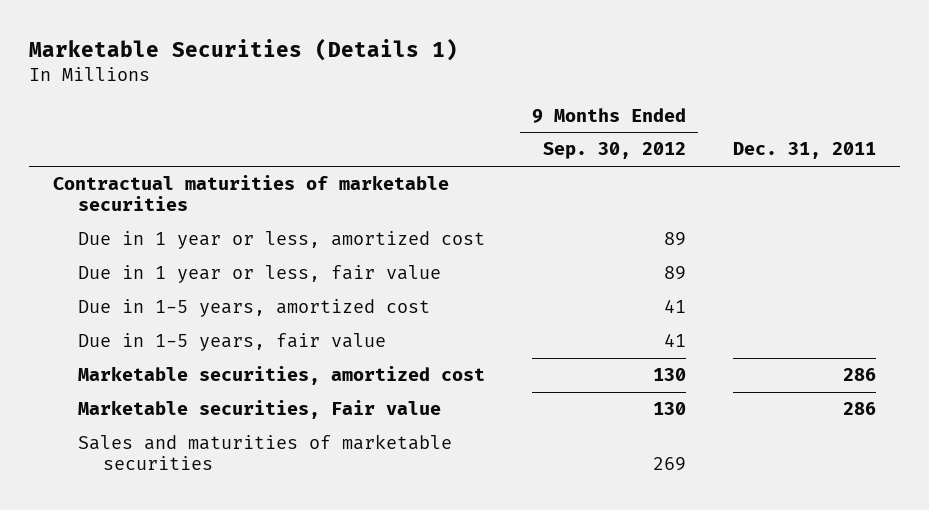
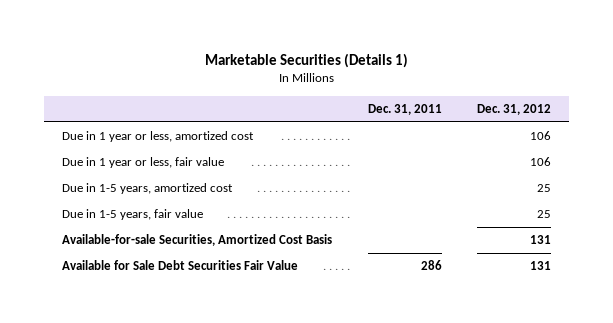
- | 9 Months Ended Sep. 30, 2012 | Dec. 31, 2011
+ | Dec. 31, 2011 | Dec. 31, 2012
- Contractual maturities of marketable securities
- Marketable securities, amortized cost | 130 | 286
- Marketable securities, Fair value | 130 | 286
- Sales and maturities of marketable securities | 269 |
+ Available-for-sale Securities, Amortized Cost Basis | | 131
+ Available for Sale Debt Securities Fair Value | 286 | 131

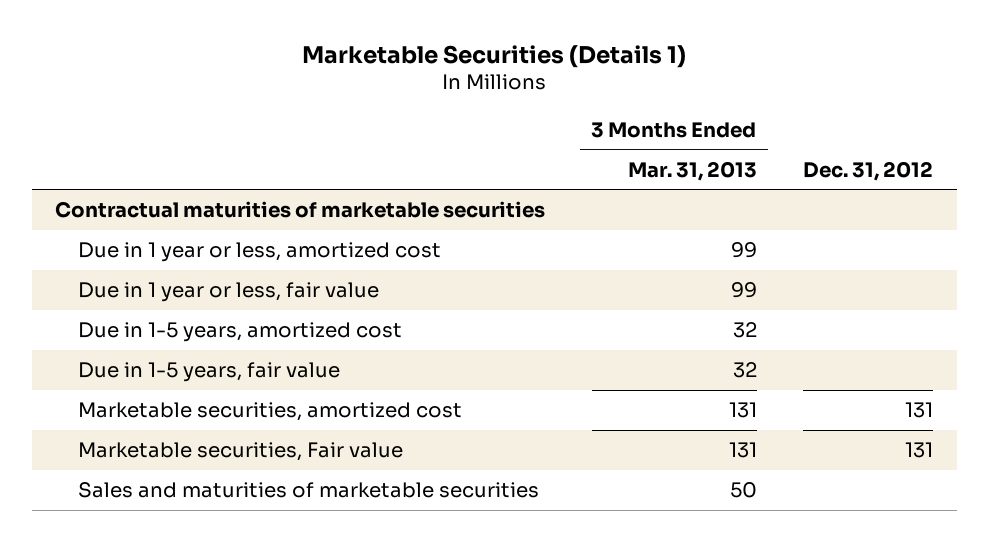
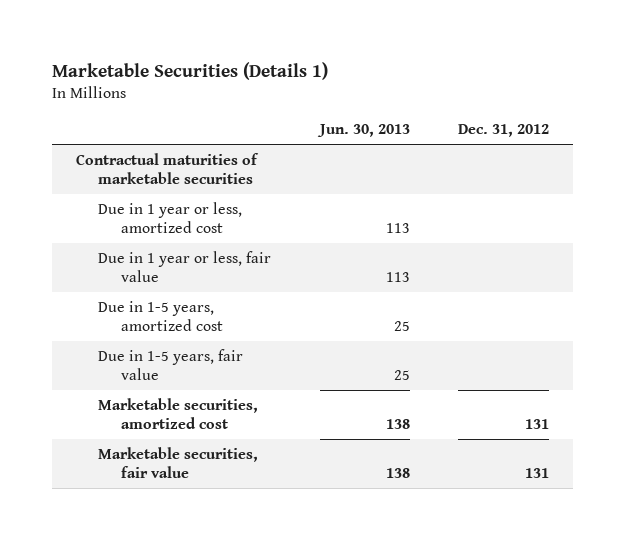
- | 3 Months Ended Mar. 31, 2013 | Dec. 31, 2012
+ | Jun. 30, 2013 | Dec. 31, 2012
- Marketable securities, Fair value | 131 | 131
- Sales and maturities of marketable securities | 50 |
+ Marketable securities, fair value | 138 | 131

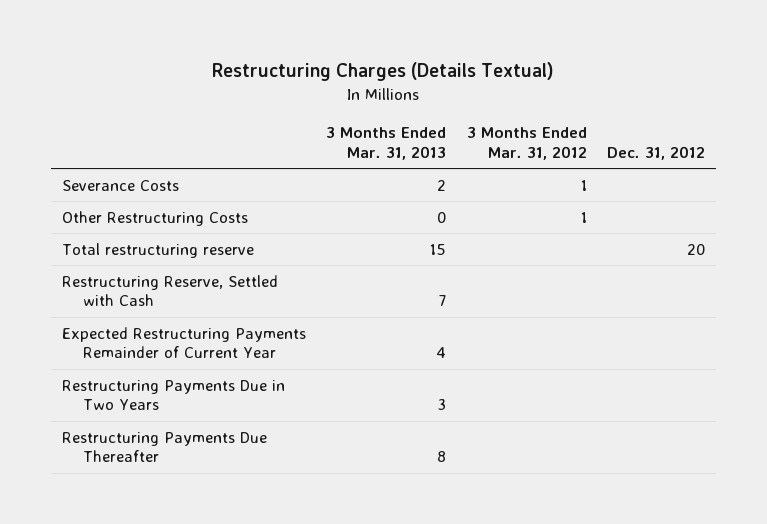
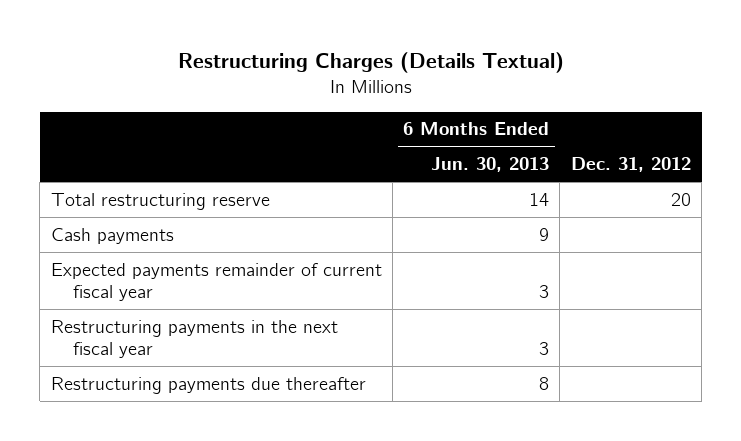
- | 3 Months Ended Mar. 31, 2013 | 3 Months Ended Mar. 31, 2012 | Dec. 31, 2012
+ | 6 Months Ended Jun. 30, 2013 | Dec. 31, 2012
- Severance Costs | 2 | 1 |
- Other Restructuring Costs | 0 | 1 |
- Restructuring Reserve, Settled with Cash | 7 | |
- Expected Restructuring Payments Remainder of Current Year | 4 | |
- Restructuring Payments Due in Two Years | 3 | |
- Restructuring Payments Due Thereafter | 8 | |
+ Cash payments | 9 |
+ Expected payments remainder of current fiscal year | 3 |
+ Restructuring payments in the next fiscal year | 3 |
+ Restructuring payments due thereafter | 8 |

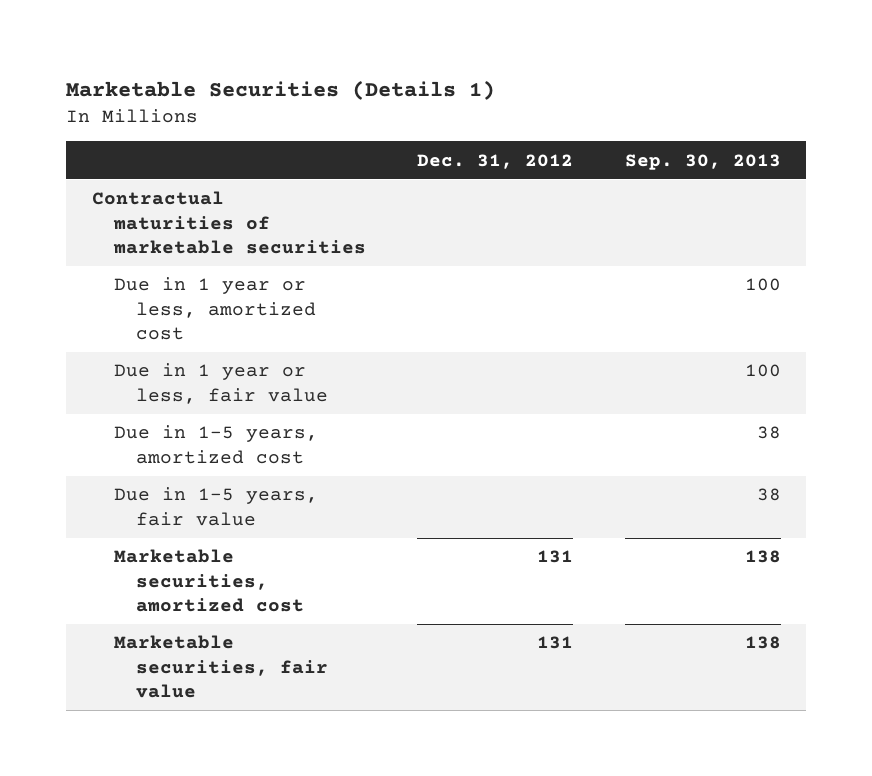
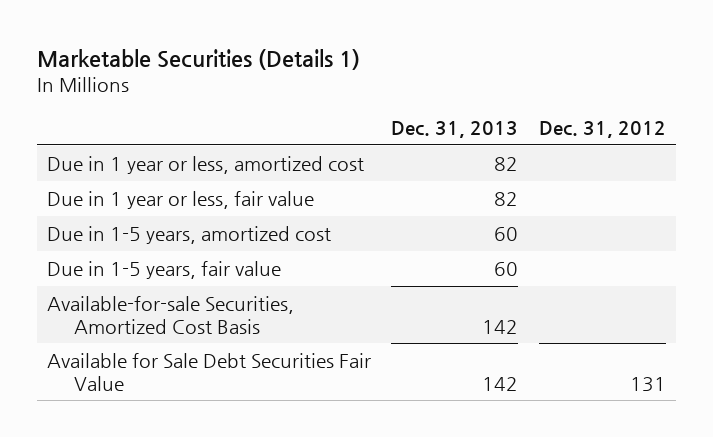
- | Dec. 31, 2012 | Sep. 30, 2013
+ | Dec. 31, 2013 | Dec. 31, 2012
- Contractual maturities of marketable securities
- Marketable securities, amortized cost | 131 | 138
- Marketable securities, fair value | 131 | 138
+ Available-for-sale Securities, Amortized Cost Basis | 142 |
+ Available for Sale Debt Securities Fair Value | 142 | 131

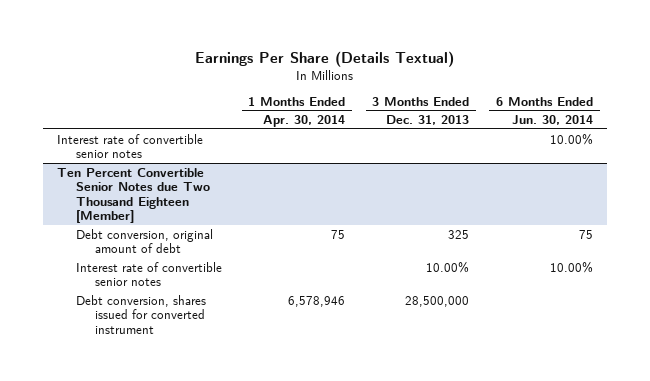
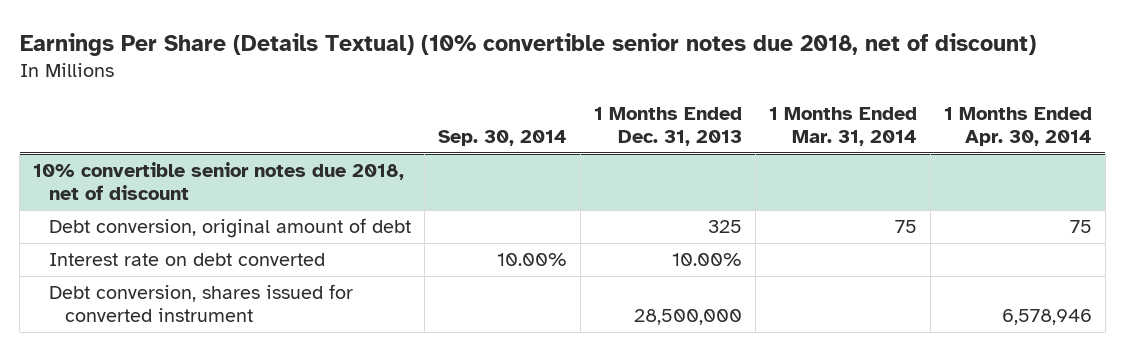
- Earnings Per Share (Details Textual)
+ Earnings Per Share (Details Textual) (10% convertible senior notes due 2018, net of discount)
- | 1 Months Ended Apr. 30, 2014 | 3 Months Ended Dec. 31, 2013 | 6 Months Ended Jun. 30, 2014
+ | Sep. 30, 2014 | 1 Months Ended Dec. 31, 2013 | 1 Months Ended Mar. 31, 2014 | 1 Months Ended Apr. 30, 2014
- Interest rate of convertible senior notes | | | 10.00%
- Ten Percent Convertible Senior Notes due Two Thousand Eighteen [Member]
+ 10% convertible senior notes due 2018, net of discount
- Interest rate of convertible senior notes | | 10.00% | 10.00%
+ Interest rate on debt converted | 10.00% | 10.00% | |

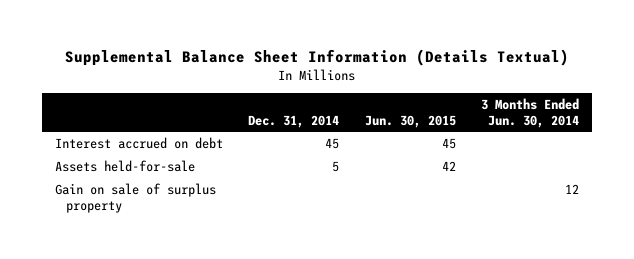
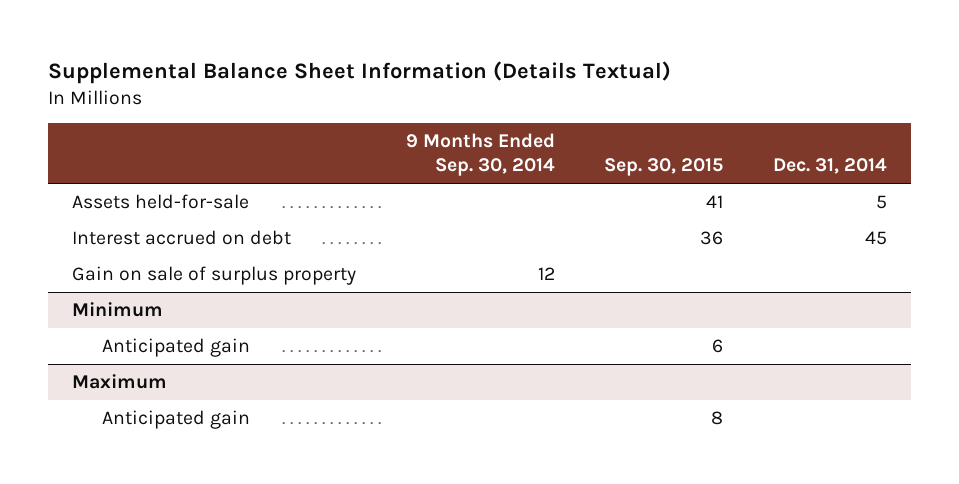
- | Dec. 31, 2014 | Jun. 30, 2015 | 3 Months Ended Jun. 30, 2014
+ | 9 Months Ended Sep. 30, 2014 | Sep. 30, 2015 | Dec. 31, 2014
moved down: Interest accrued on debt | | 36 | 45
+ Minimum
+ Anticipated gain | | 6 |
+ Maximum
+ Anticipated gain | | 8 |

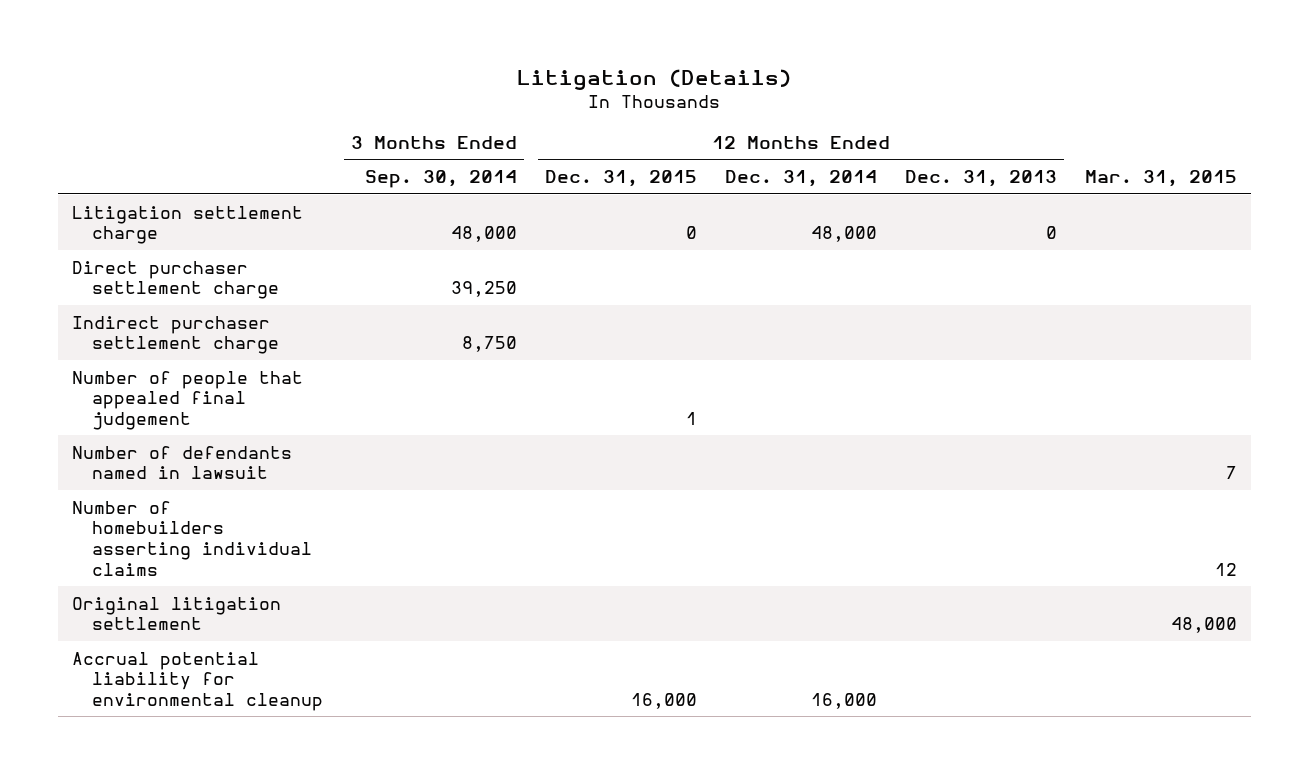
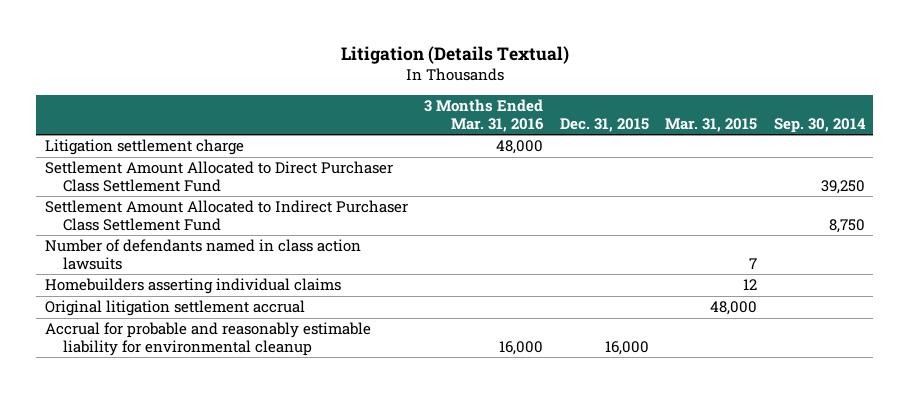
- Litigation (Details)
+ Litigation (Details Textual)
- | 3 Months Ended Sep. 30, 2014 | 12 Months Ended Dec. 31, 2015 | 12 Months Ended Dec. 31, 2014 | 12 Months Ended Dec. 31, 2013 | Mar. 31, 2015
+ | 3 Months Ended Mar. 31, 2016 | Dec. 31, 2015 | Mar. 31, 2015 | Sep. 30, 2014
- Direct purchaser settlement charge | 39,250 | | | |
- Indirect purchaser settlement charge | 8,750 | | | |
- Number of people that appealed final judgement | | 1 | | |
- Number of defendants named in lawsuit | | | | | 7
- Number of homebuilders asserting individual claims | | | | | 12
- Original litigation settlement | | | | | 48,000
- Accrual potential liability for environmental cleanup | | 16,000 | 16,000 | |
+ Settlement Amount Allocated to Direct Purchaser Class Settlement Fund | | | | 39,250
+ Settlement Amount Allocated to Indirect Purchaser Class Settlement Fund | | | | 8,750
+ Number of defendants named in class action lawsuits | | | 7 |
+ Homebuilders asserting individual claims | | | 12 |
+ Original litigation settlement accrual | | | 48,000 |
+ Accrual for probable and reasonably estimable liability for environmental cleanup | 16,000 | 16,000 | |

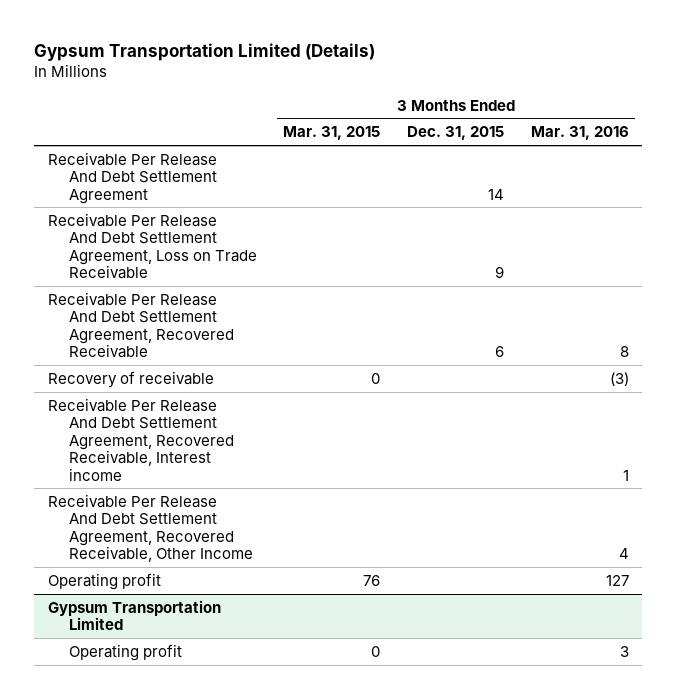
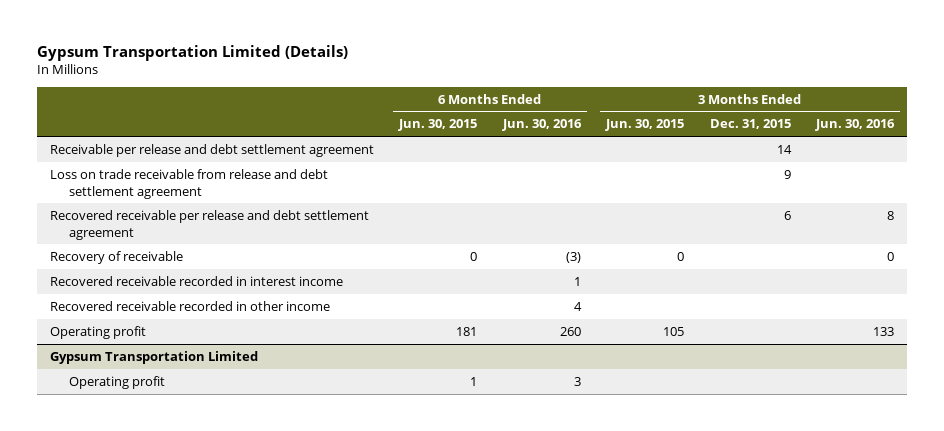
- | 3 Months Ended Mar. 31, 2015 | 3 Months Ended Dec. 31, 2015 | 3 Months Ended Mar. 31, 2016
+ | 6 Months Ended Jun. 30, 2015 | 6 Months Ended Jun. 30, 2016 | 3 Months Ended Jun. 30, 2015 | 3 Months Ended Dec. 31, 2015 | 3 Months Ended Jun. 30, 2016
- Receivable Per Release And Debt Settlement Agreement | | 14 |
- Receivable Per Release And Debt Settlement Agreement, Loss on Trade Receivable | | 9 |
- Receivable Per Release And Debt Settlement Agreement, Recovered Receivable | | 6 | 8
+ Receivable per release and debt settlement agreement | | | | 14 |
+ Loss on trade receivable from release and debt settlement agreement | | | | 9 |
+ Recovered receivable per release and debt settlement agreement | | | | 6 | 8
- Receivable Per Release And Debt Settlement Agreement, Recovered Receivable, Interest income | | | 1
- Receivable Per Release And Debt Settlement Agreement, Recovered Receivable, Other Income | | | 4
+ Recovered receivable recorded in interest income | | 1 | | |
+ Recovered receivable recorded in other income | | 4 | | |

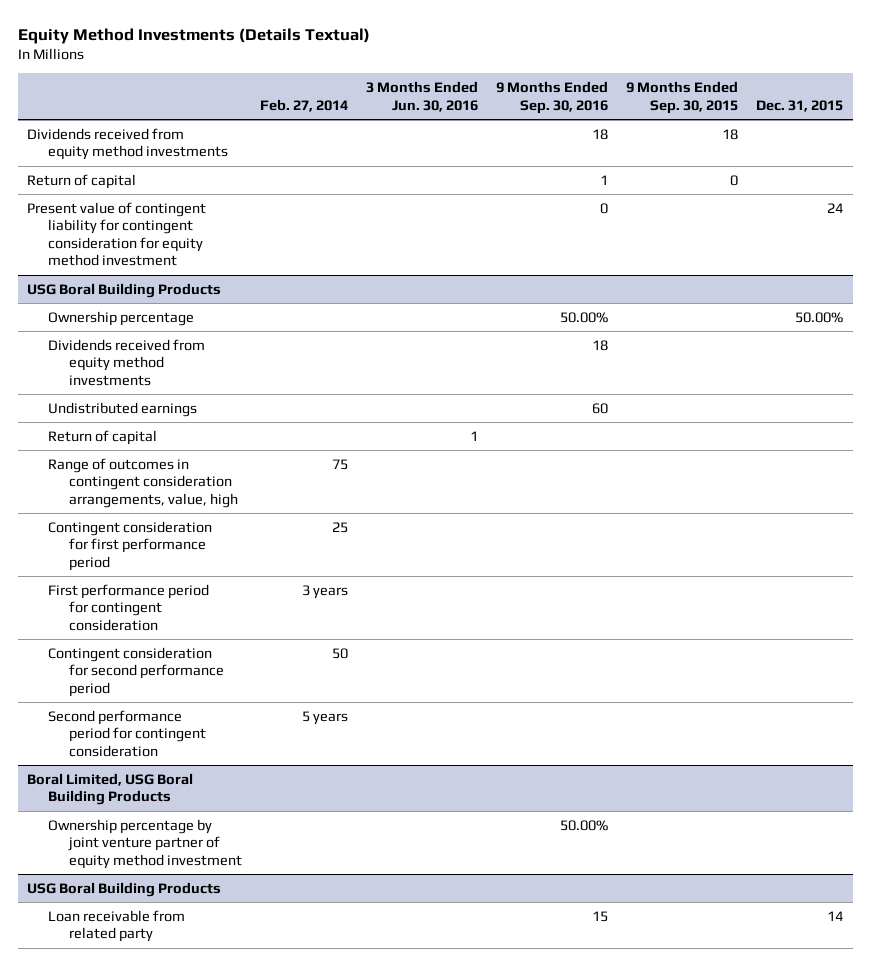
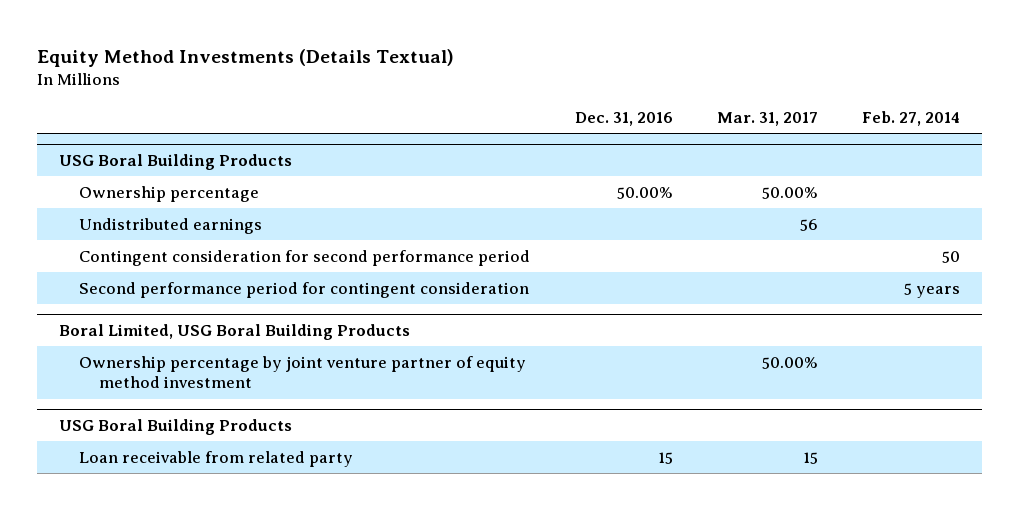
- | Feb. 27, 2014 | 3 Months Ended Jun. 30, 2016 | 9 Months Ended Sep. 30, 2016 | 9 Months Ended Sep. 30, 2015 | Dec. 31, 2015
+ | Dec. 31, 2016 | Mar. 31, 2017 | Feb. 27, 2014
- Dividends received from equity method investments | | | 18 | 18 |
- Return of capital | | | 1 | 0 |
- Present value of contingent liability for contingent consideration for equity method investment | | | 0 | | 24
@ USG Boral Building Products
- Dividends received from equity method investments | | | 18 | |
- Return of capital | | 1 | | |
- Range of outcomes in contingent consideration arrangements, value, high | 75 | | | |
- Contingent consideration for first performance period | 25 | | | |
- First performance period for contingent consideration | 3 years | | | |

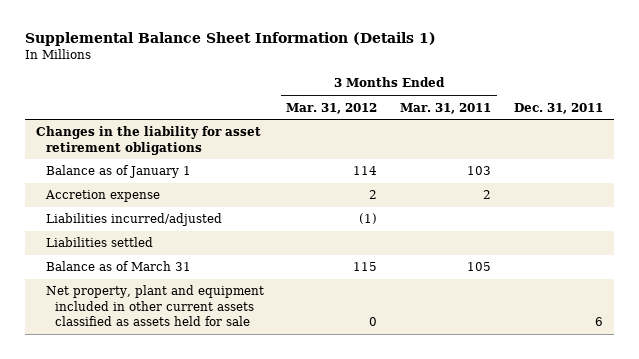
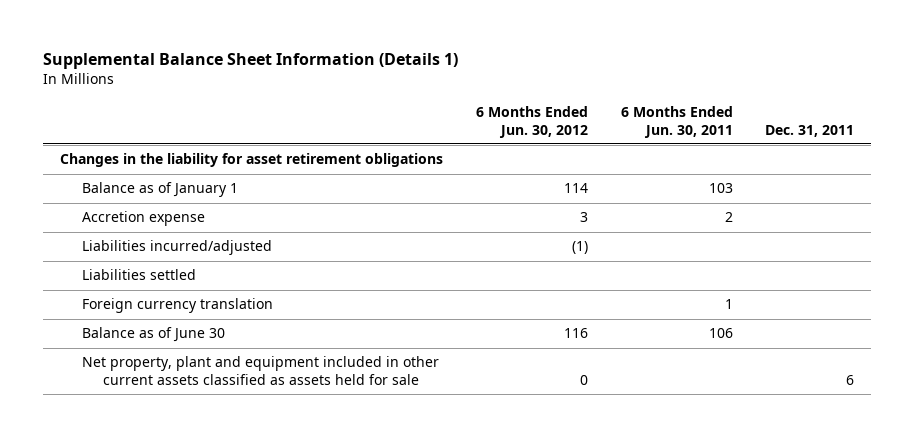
- | 3 Months Ended Mar. 31, 2012 | 3 Months Ended Mar. 31, 2011 | Dec. 31, 2011
+ | 6 Months Ended Jun. 30, 2012 | 6 Months Ended Jun. 30, 2011 | Dec. 31, 2011
- Balance as of March 31 | 115 | 105 |
+ Foreign currency translation | | 1 |
+ Balance as of June 30 | 116 | 106 |

